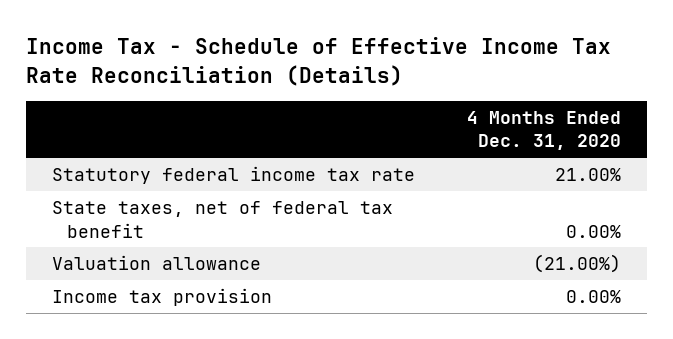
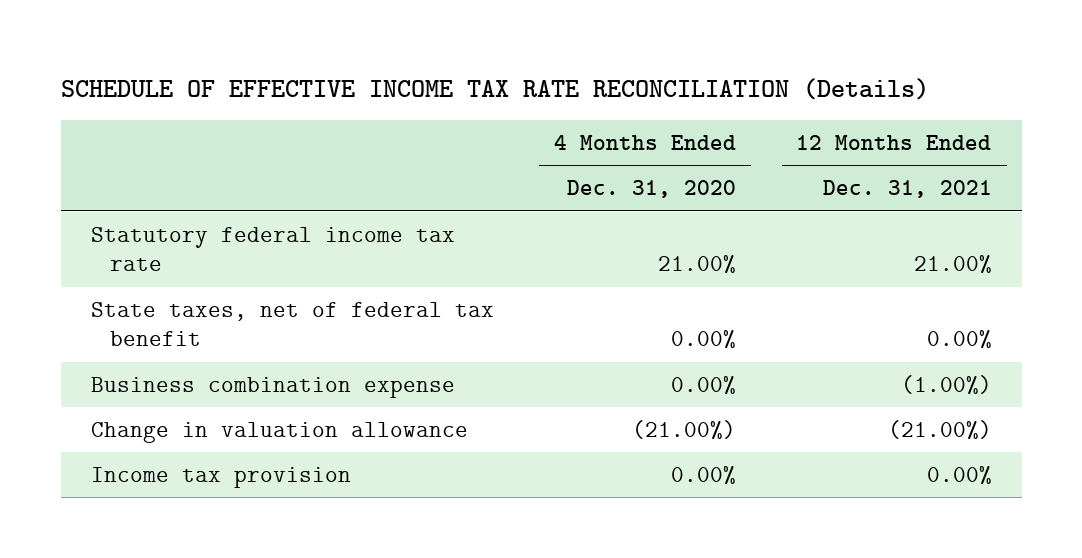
- Income Tax - Schedule of Effective Income Tax Rate Reconciliation (Details)
+ SCHEDULE OF EFFECTIVE INCOME TAX RATE RECONCILIATION (Details)
- | 4 Months Ended Dec. 31, 2020
+ | 4 Months Ended Dec. 31, 2020 | 12 Months Ended Dec. 31, 2021
- Valuation allowance | (21.00%)
+ Business combination expense | 0.00% | (1.00%)
+ Change in valuation allowance | (21.00%) | (21.00%)

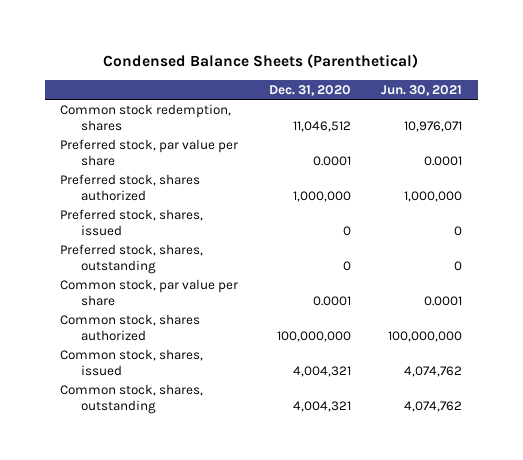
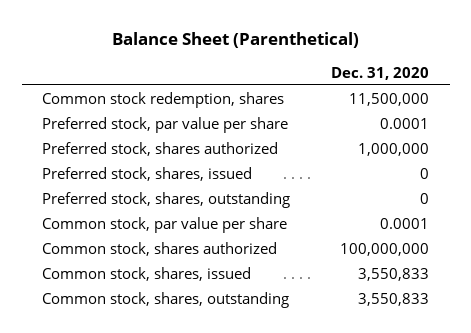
- Condensed Balance Sheets (Parenthetical)
+ Balance Sheet (Parenthetical)
- | Dec. 31, 2020 | Jun. 30, 2021
+ | Dec. 31, 2020
- Common stock redemption, shares | 11,046,512 | 10,976,071
+ Common stock redemption, shares | 11,500,000
- Common stock, shares, issued | 4,004,321 | 4,074,762
- Common stock, shares, outstanding | 4,004,321 | 4,074,762
+ Common stock, shares, issued | 3,550,833
+ Common stock, shares, outstanding | 3,550,833

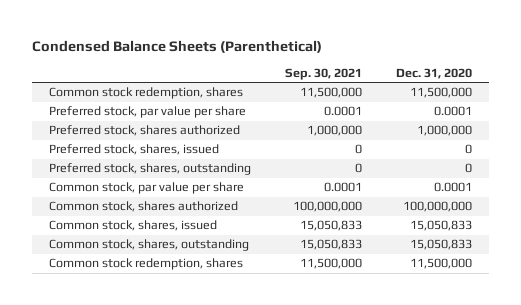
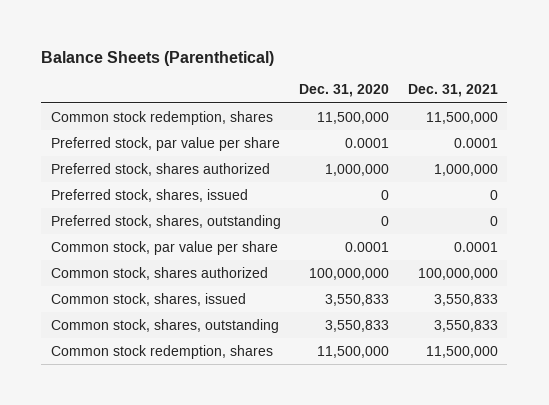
- Condensed Balance Sheets (Parenthetical)
+ Balance Sheets (Parenthetical)
- | Sep. 30, 2021 | Dec. 31, 2020
+ | Dec. 31, 2020 | Dec. 31, 2021
- Common stock, shares, issued | 15,050,833 | 15,050,833
- Common stock, shares, outstanding | 15,050,833 | 15,050,833
+ Common stock, shares, issued | 3,550,833 | 3,550,833
+ Common stock, shares, outstanding | 3,550,833 | 3,550,833

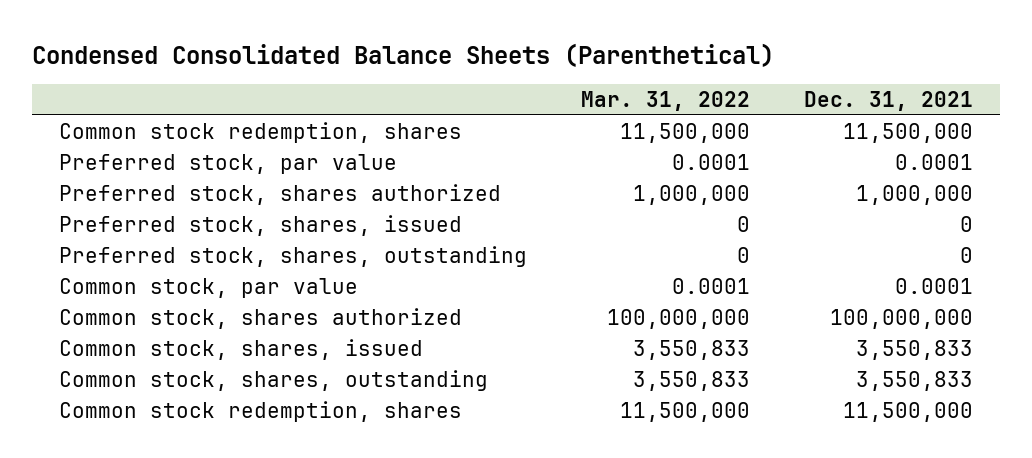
- Balance Sheets (Parenthetical)
+ Condensed Consolidated Balance Sheets (Parenthetical)
- | Dec. 31, 2020 | Dec. 31, 2021
+ | Mar. 31, 2022 | Dec. 31, 2021
- Preferred stock, par value per share | 0.0001 | 0.0001
+ Preferred stock, par value | 0.0001 | 0.0001
- Common stock, par value per share | 0.0001 | 0.0001
+ Common stock, par value | 0.0001 | 0.0001

